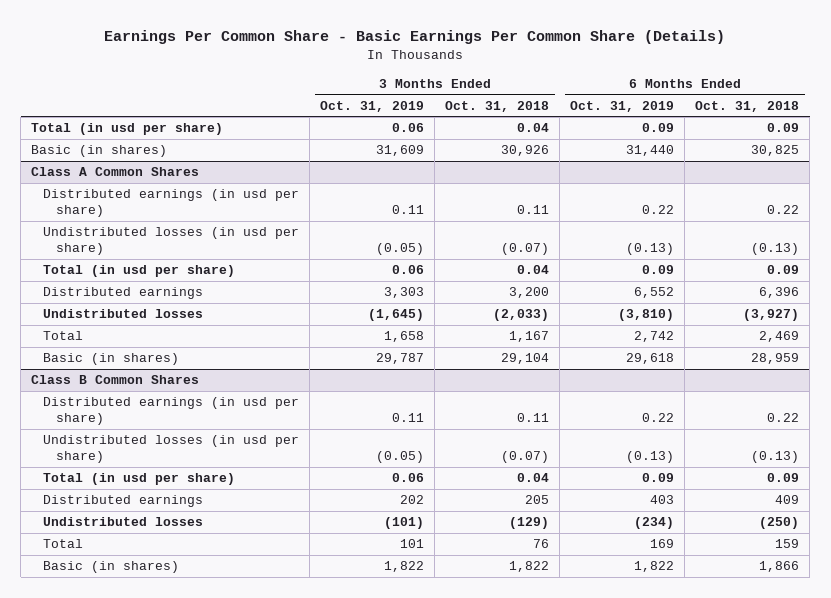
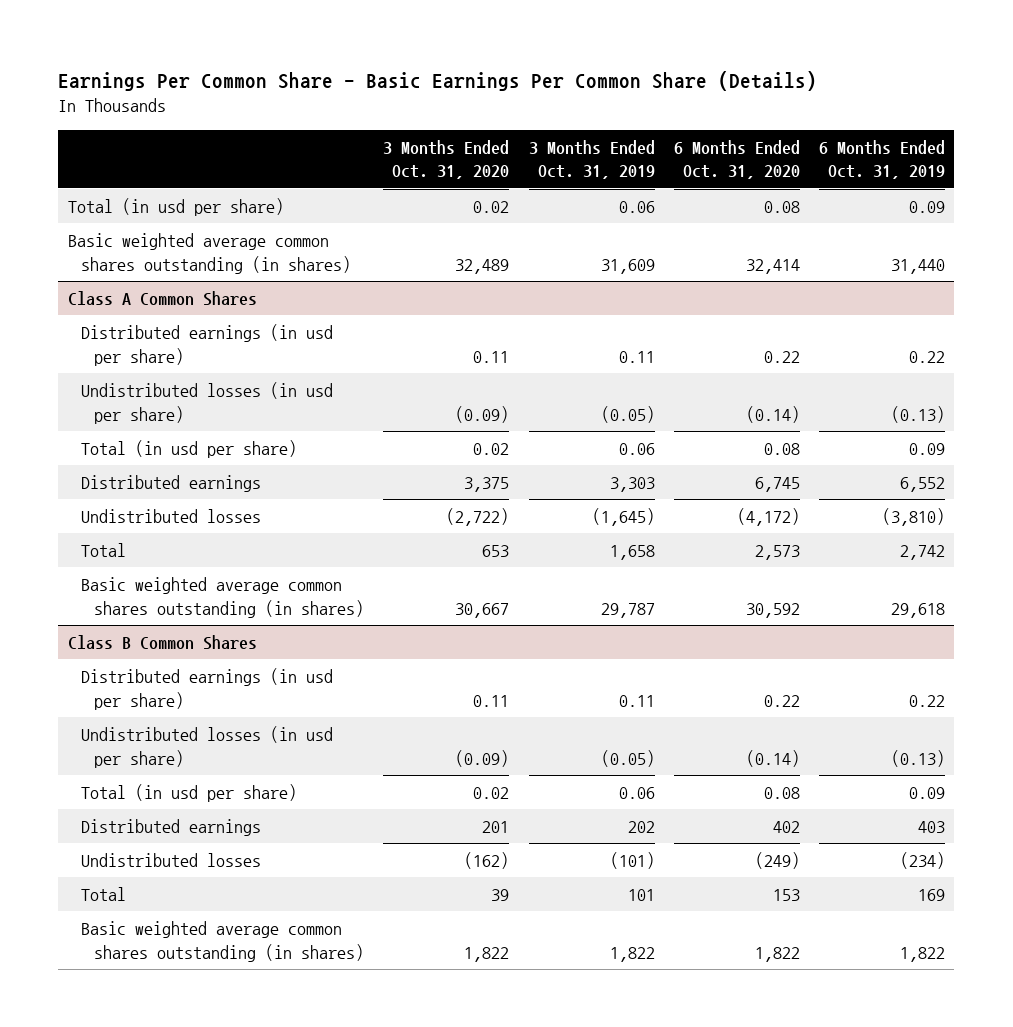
- | 3 Months Ended Oct. 31, 2019 | 3 Months Ended Oct. 31, 2018 | 6 Months Ended Oct. 31, 2019 | 6 Months Ended Oct. 31, 2018
+ | 3 Months Ended Oct. 31, 2020 | 3 Months Ended Oct. 31, 2019 | 6 Months Ended Oct. 31, 2020 | 6 Months Ended Oct. 31, 2019
- Basic (in shares) | 31,609 | 30,926 | 31,440 | 30,825
+ Basic weighted average common shares outstanding (in shares) | 32,489 | 31,609 | 32,414 | 31,440
@ Class A Common Shares
- Basic (in shares) | 29,787 | 29,104 | 29,618 | 28,959
+ Basic weighted average common shares outstanding (in shares) | 30,667 | 29,787 | 30,592 | 29,618
@ Class B Common Shares
- Basic (in shares) | 1,822 | 1,822 | 1,822 | 1,866
+ Basic weighted average common shares outstanding (in shares) | 1,822 | 1,822 | 1,822 | 1,822

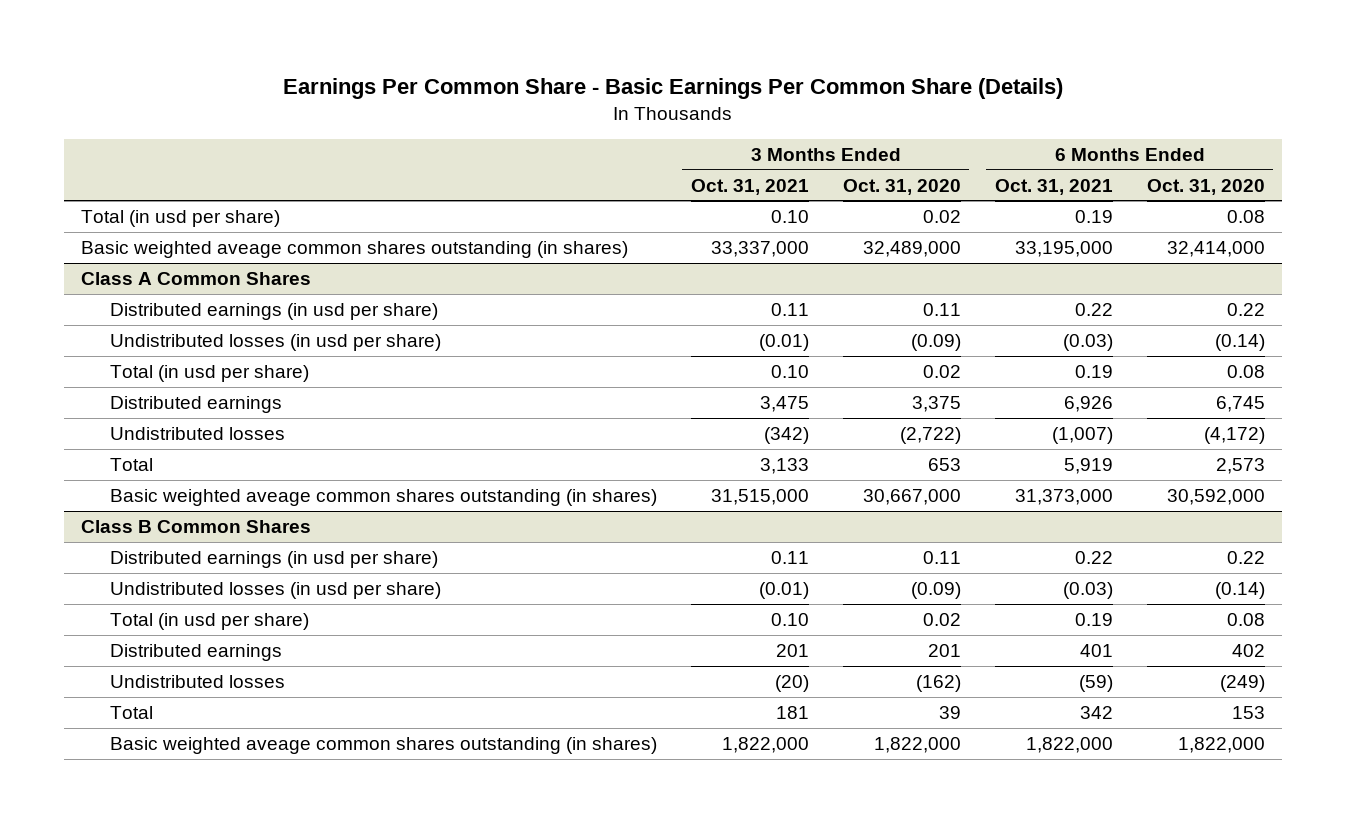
- | 3 Months Ended Oct. 31, 2020 | 3 Months Ended Oct. 31, 2019 | 6 Months Ended Oct. 31, 2020 | 6 Months Ended Oct. 31, 2019
+ | 3 Months Ended Oct. 31, 2021 | 3 Months Ended Oct. 31, 2020 | 6 Months Ended Oct. 31, 2021 | 6 Months Ended Oct. 31, 2020
- Basic weighted average common shares outstanding (in shares) | 32,489 | 31,609 | 32,414 | 31,440
+ Basic weighted aveage common shares outstanding (in shares) | 33,337,000 | 32,489,000 | 33,195,000 | 32,414,000
@ Class A Common Shares
- Basic weighted average common shares outstanding (in shares) | 30,667 | 29,787 | 30,592 | 29,618
+ Basic weighted aveage common shares outstanding (in shares) | 31,515,000 | 30,667,000 | 31,373,000 | 30,592,000
@ Class B Common Shares
- Basic weighted average common shares outstanding (in shares) | 1,822 | 1,822 | 1,822 | 1,822
+ Basic weighted aveage common shares outstanding (in shares) | 1,822,000 | 1,822,000 | 1,822,000 | 1,822,000

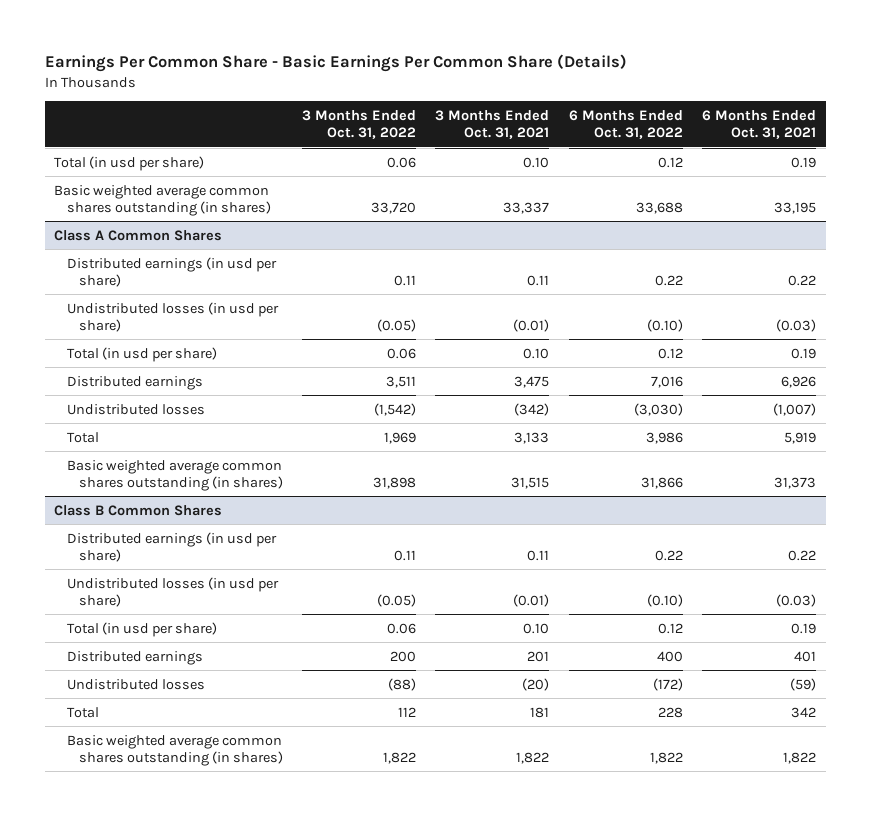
- | 3 Months Ended Oct. 31, 2021 | 3 Months Ended Oct. 31, 2020 | 6 Months Ended Oct. 31, 2021 | 6 Months Ended Oct. 31, 2020
+ | 3 Months Ended Oct. 31, 2022 | 3 Months Ended Oct. 31, 2021 | 6 Months Ended Oct. 31, 2022 | 6 Months Ended Oct. 31, 2021
- Basic weighted aveage common shares outstanding (in shares) | 33,337,000 | 32,489,000 | 33,195,000 | 32,414,000
+ Basic weighted average common shares outstanding (in shares) | 33,720 | 33,337 | 33,688 | 33,195
@ Class A Common Shares
- Basic weighted aveage common shares outstanding (in shares) | 31,515,000 | 30,667,000 | 31,373,000 | 30,592,000
+ Basic weighted average common shares outstanding (in shares) | 31,898 | 31,515 | 31,866 | 31,373
@ Class B Common Shares
- Basic weighted aveage common shares outstanding (in shares) | 1,822,000 | 1,822,000 | 1,822,000 | 1,822,000
+ Basic weighted average common shares outstanding (in shares) | 1,822 | 1,822 | 1,822 | 1,822

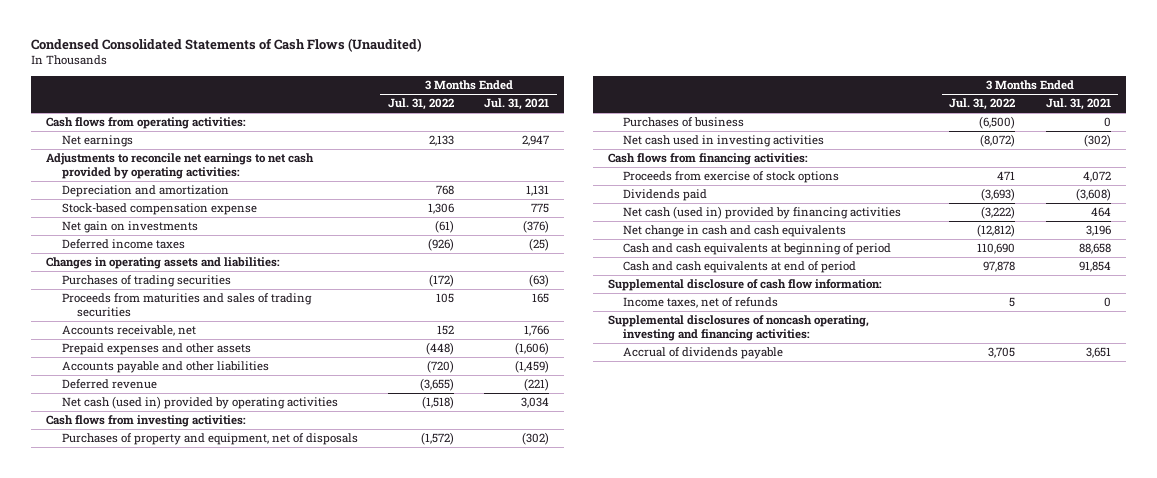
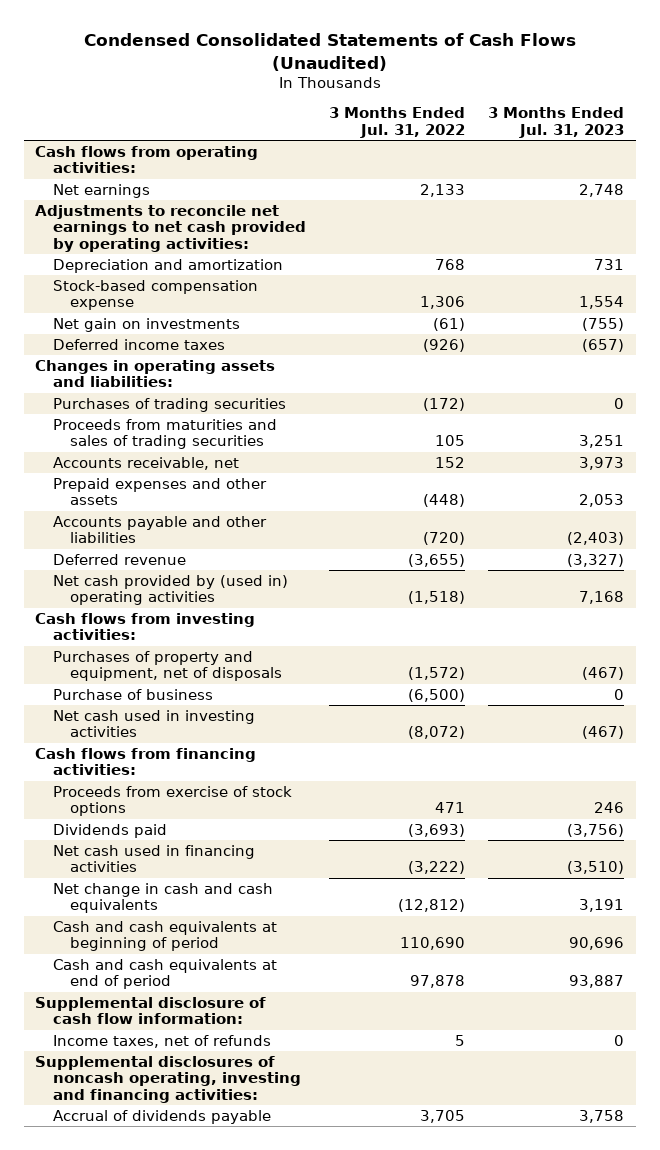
- | 3 Months Ended Jul. 31, 2022 | 3 Months Ended Jul. 31, 2021
+ | 3 Months Ended Jul. 31, 2022 | 3 Months Ended Jul. 31, 2023
- Net cash (used in) provided by operating activities | (1,518) | 3,034
+ Net cash provided by (used in) operating activities | (1,518) | 7,168
- Purchases of business | (6,500) | 0
+ Purchase of business | (6,500) | 0
- Net cash (used in) provided by financing activities | (3,222) | 464
+ Net cash used in financing activities | (3,222) | (3,510)

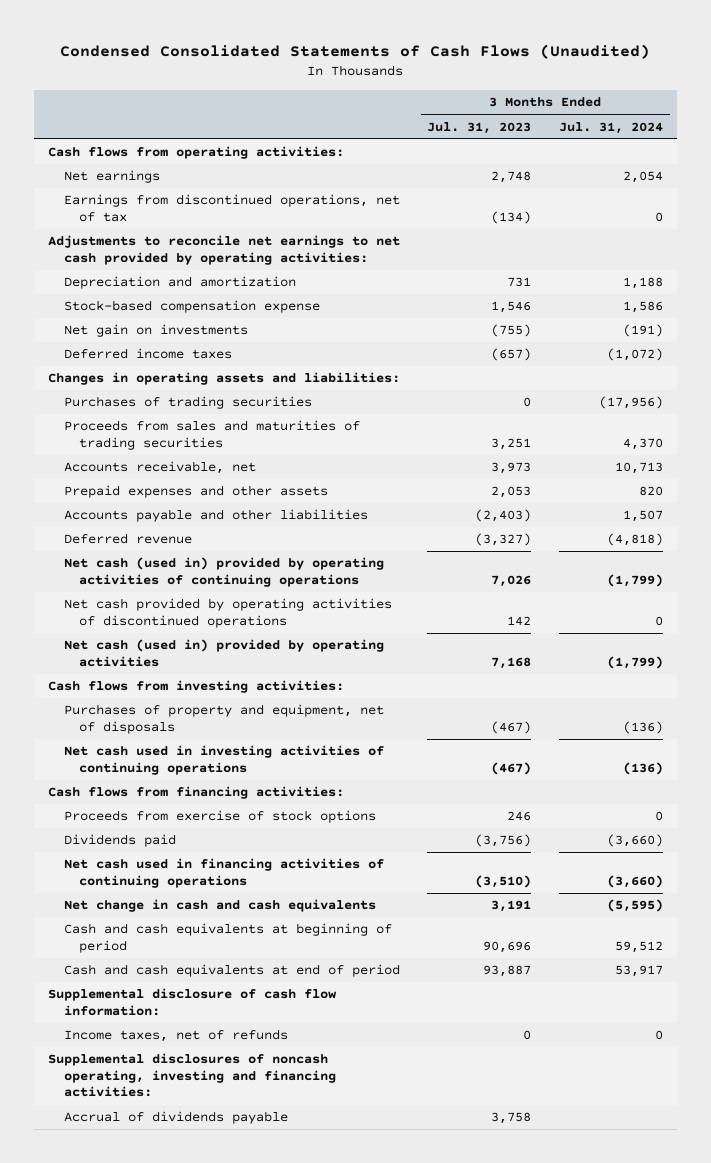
- | 3 Months Ended Jul. 31, 2022 | 3 Months Ended Jul. 31, 2023
+ | 3 Months Ended Jul. 31, 2023 | 3 Months Ended Jul. 31, 2024
+ Earnings from discontinued operations, net of tax | (134) | 0
- Stock-based compensation expense | 1,306 | 1,554
+ Stock-based compensation expense | 1,546 | 1,586
- Proceeds from maturities and sales of trading securities | 105 | 3,251
+ Proceeds from sales and maturities of trading securities | 3,251 | 4,370
- Net cash provided by (used in) operating activities | (1,518) | 7,168
+ Net cash (used in) provided by operating activities of continuing operations | 7,026 | (1,799)
+ Net cash provided by operating activities of discontinued operations | 142 | 0
+ Net cash (used in) provided by operating activities | 7,168 | (1,799)
- Purchase of business | (6,500) | 0
- Net cash used in investing activities | (8,072) | (467)
+ Net cash used in investing activities of continuing operations | (467) | (136)
- Net cash used in financing activities | (3,222) | (3,510)
+ Net cash used in financing activities of continuing operations | (3,510) | (3,660)

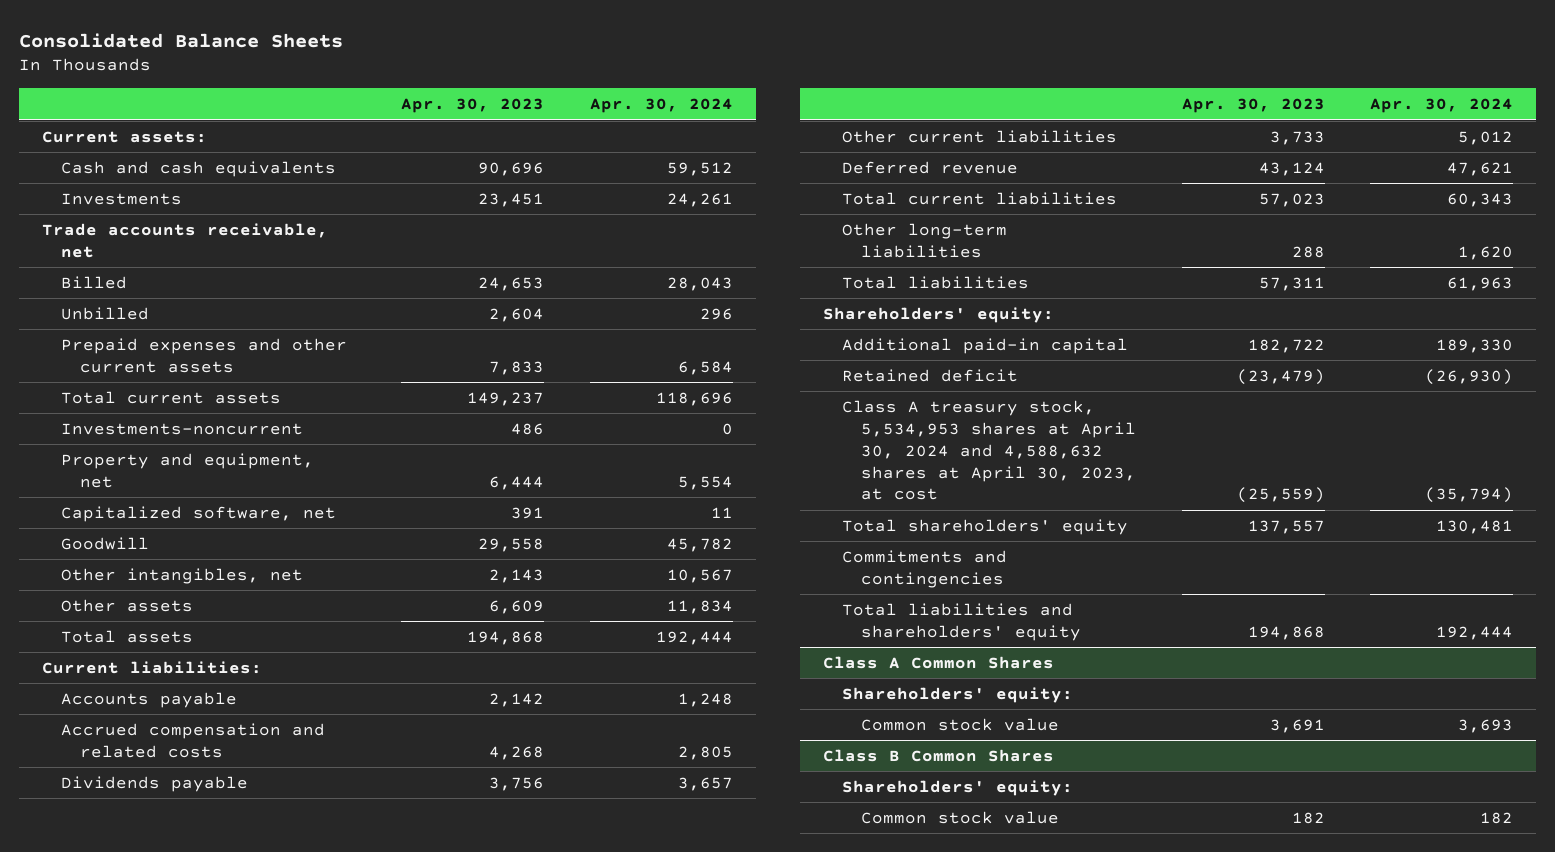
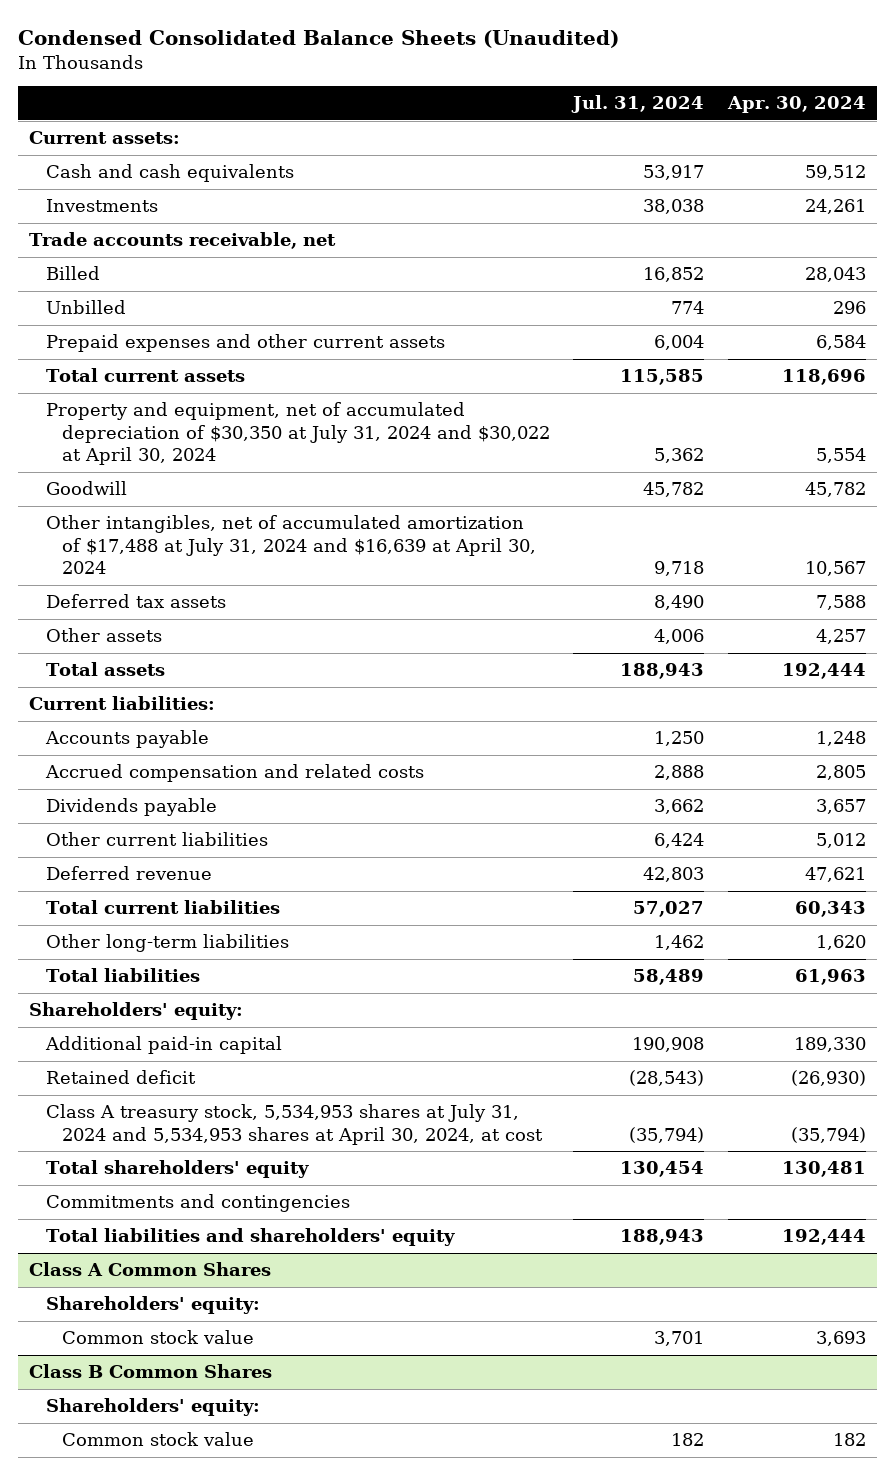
- Consolidated Balance Sheets
+ Condensed Consolidated Balance Sheets (Unaudited)
- | Apr. 30, 2023 | Apr. 30, 2024
+ | Jul. 31, 2024 | Apr. 30, 2024
- Investments-noncurrent | 486 | 0
- Property and equipment, net | 6,444 | 5,554
- Capitalized software, net | 391 | 11
+ Property and equipment, net of accumulated depreciation of $30,350 at July 31, 2024 and $30,022 at April 30, 2024 | 5,362 | 5,554
- Other intangibles, net | 2,143 | 10,567
- Other assets | 6,609 | 11,834
+ Other intangibles, net of accumulated amortization of $17,488 at July 31, 2024 and $16,639 at April 30, 2024 | 9,718 | 10,567
+ Deferred tax assets | 8,490 | 7,588
+ Other assets | 4,006 | 4,257
- Class A treasury stock, 5,534,953 shares at April 30, 2024 and 4,588,632 shares at April 30, 2023, at cost | (25,559) | (35,794)
+ Class A treasury stock, 5,534,953 shares at July 31, 2024 and 5,534,953 shares at April 30, 2024, at cost | (35,794) | (35,794)

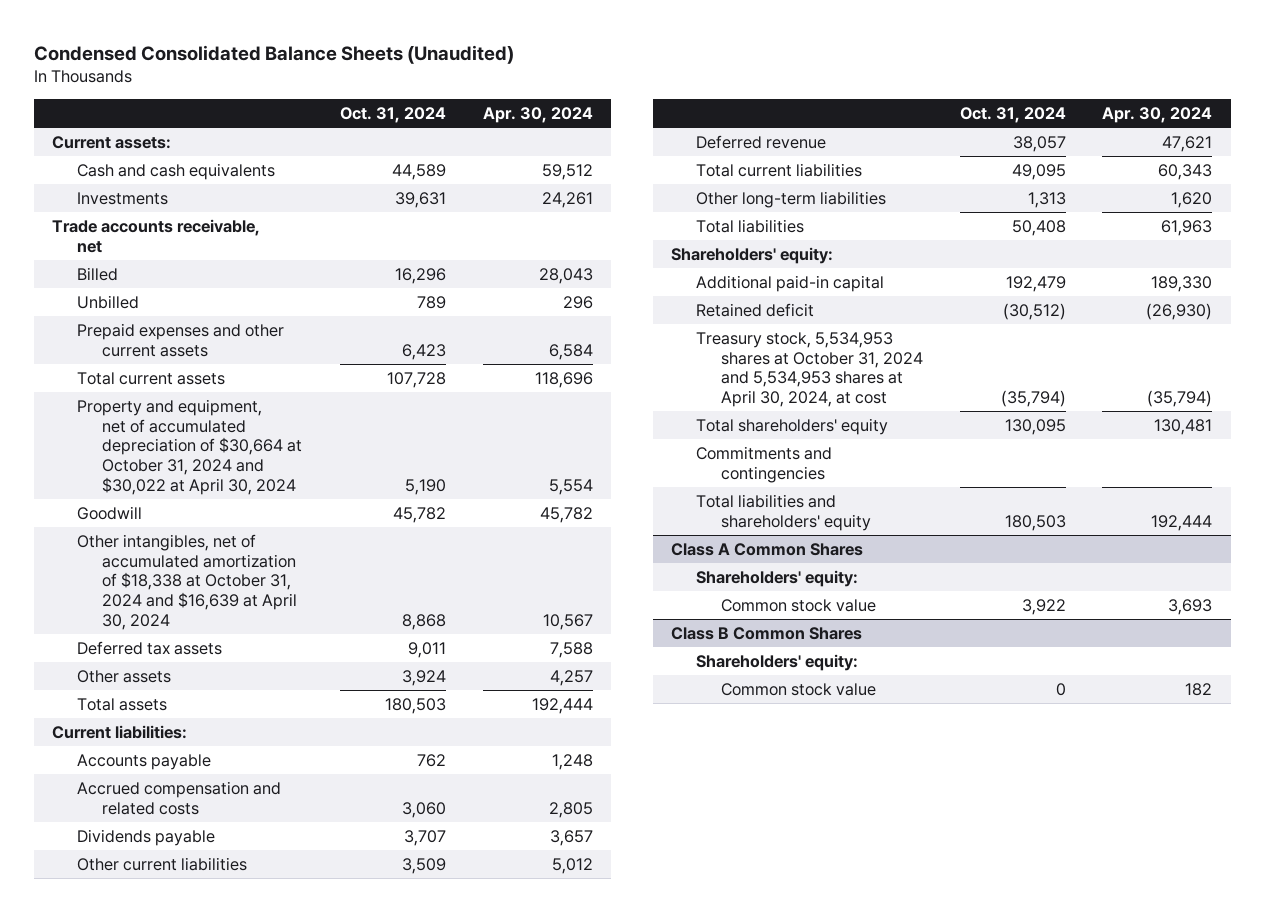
- | Jul. 31, 2024 | Apr. 30, 2024
+ | Oct. 31, 2024 | Apr. 30, 2024
- Property and equipment, net of accumulated depreciation of $30,350 at July 31, 2024 and $30,022 at April 30, 2024 | 5,362 | 5,554
+ Property and equipment, net of accumulated depreciation of $30,664 at October 31, 2024 and $30,022 at April 30, 2024 | 5,190 | 5,554
- Other intangibles, net of accumulated amortization of $17,488 at July 31, 2024 and $16,639 at April 30, 2024 | 9,718 | 10,567
+ Other intangibles, net of accumulated amortization of $18,338 at October 31, 2024 and $16,639 at April 30, 2024 | 8,868 | 10,567
- Class A treasury stock, 5,534,953 shares at July 31, 2024 and 5,534,953 shares at April 30, 2024, at cost | (35,794) | (35,794)
+ Treasury stock, 5,534,953 shares at October 31, 2024 and 5,534,953 shares at April 30, 2024, at cost | (35,794) | (35,794)

